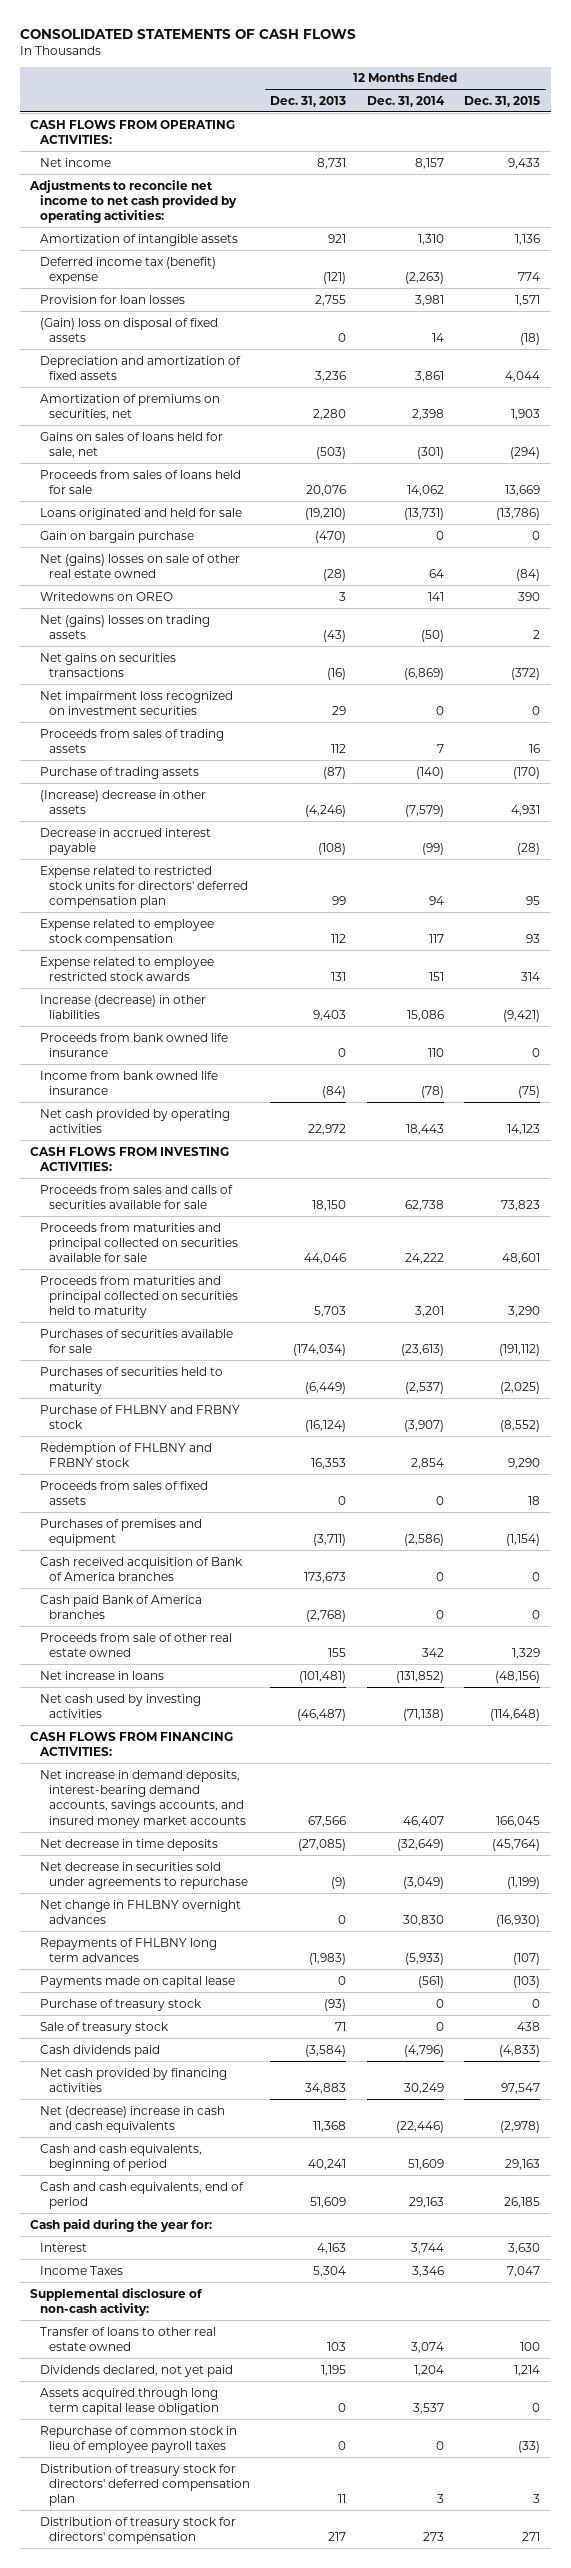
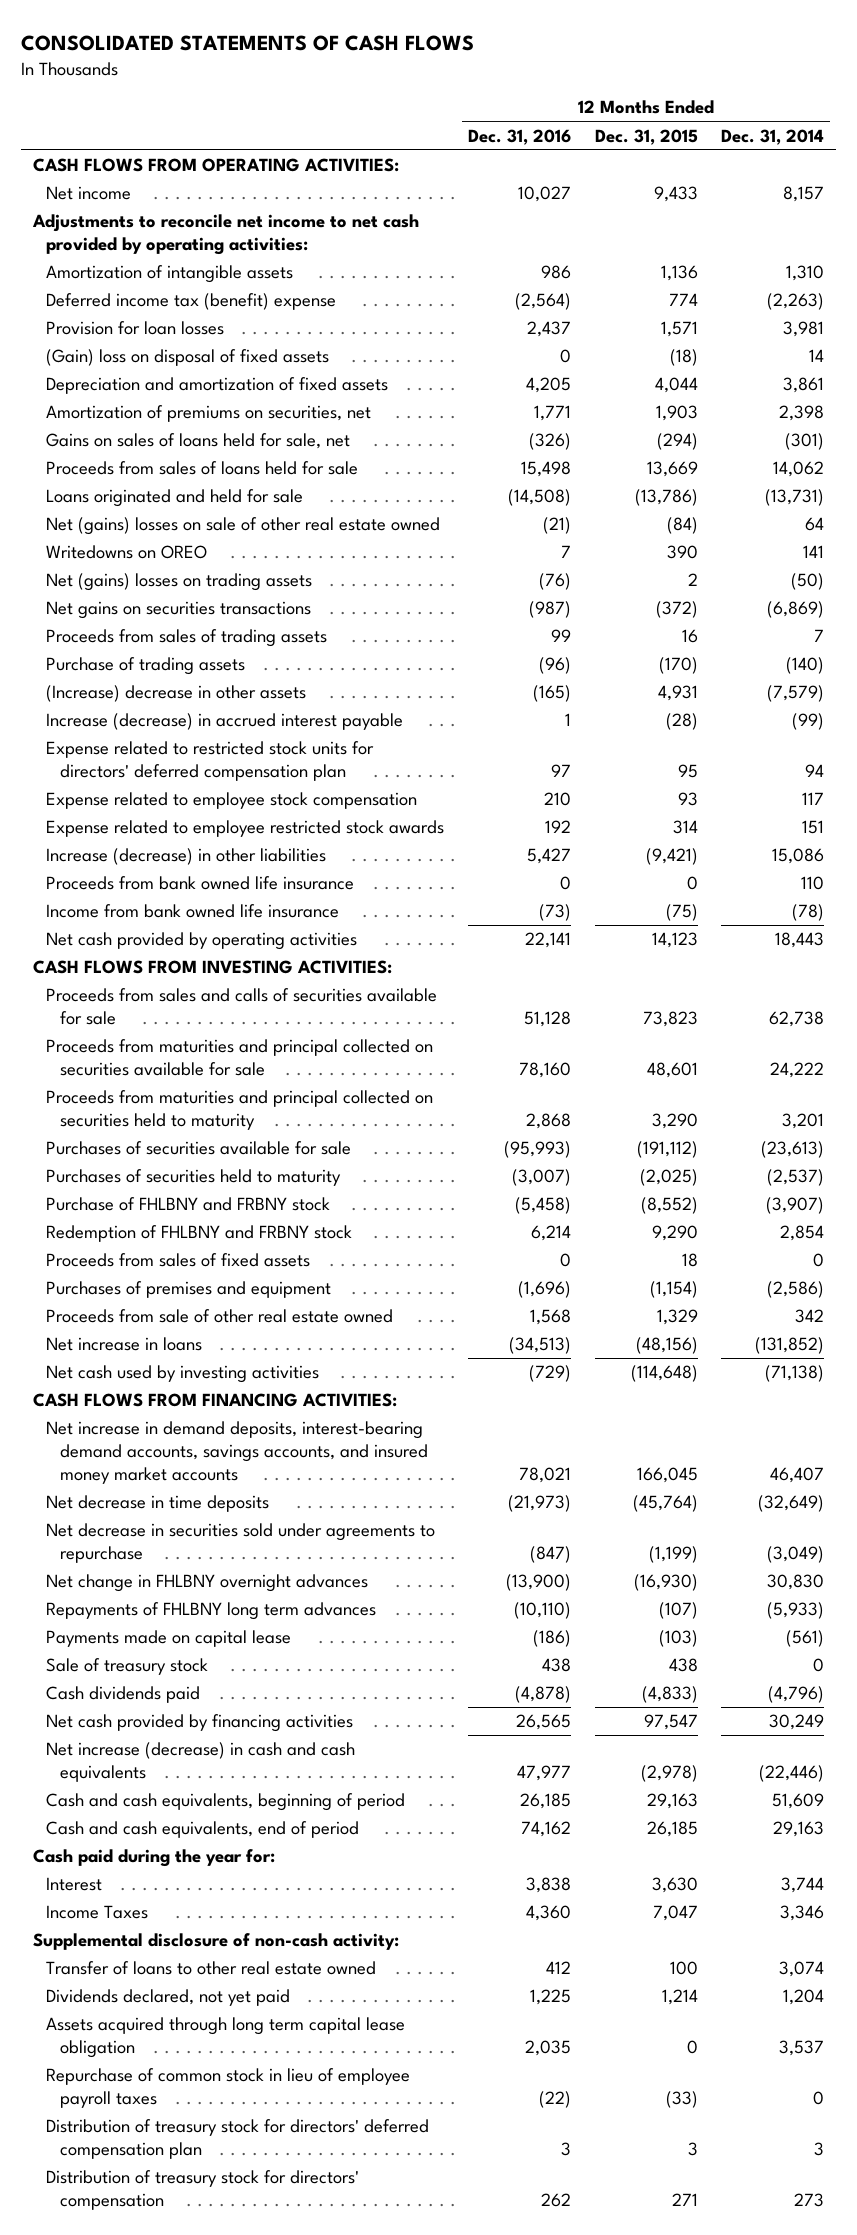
- | 12 Months Ended Dec. 31, 2013 | 12 Months Ended Dec. 31, 2014 | 12 Months Ended Dec. 31, 2015
+ | 12 Months Ended Dec. 31, 2016 | 12 Months Ended Dec. 31, 2015 | 12 Months Ended Dec. 31, 2014
- Gain on bargain purchase | (470) | 0 | 0
- Net impairment loss recognized on investment securities | 29 | 0 | 0
- Decrease in accrued interest payable | (108) | (99) | (28)
+ Increase (decrease) in accrued interest payable | 1 | (28) | (99)
- Cash received acquisition of Bank of America branches | 173,673 | 0 | 0
- Cash paid Bank of America branches | (2,768) | 0 | 0
- Purchase of treasury stock | (93) | 0 | 0
- Net (decrease) increase in cash and cash equivalents | 11,368 | (22,446) | (2,978)
+ Net increase (decrease) in cash and cash equivalents | 47,977 | (2,978) | (22,446)

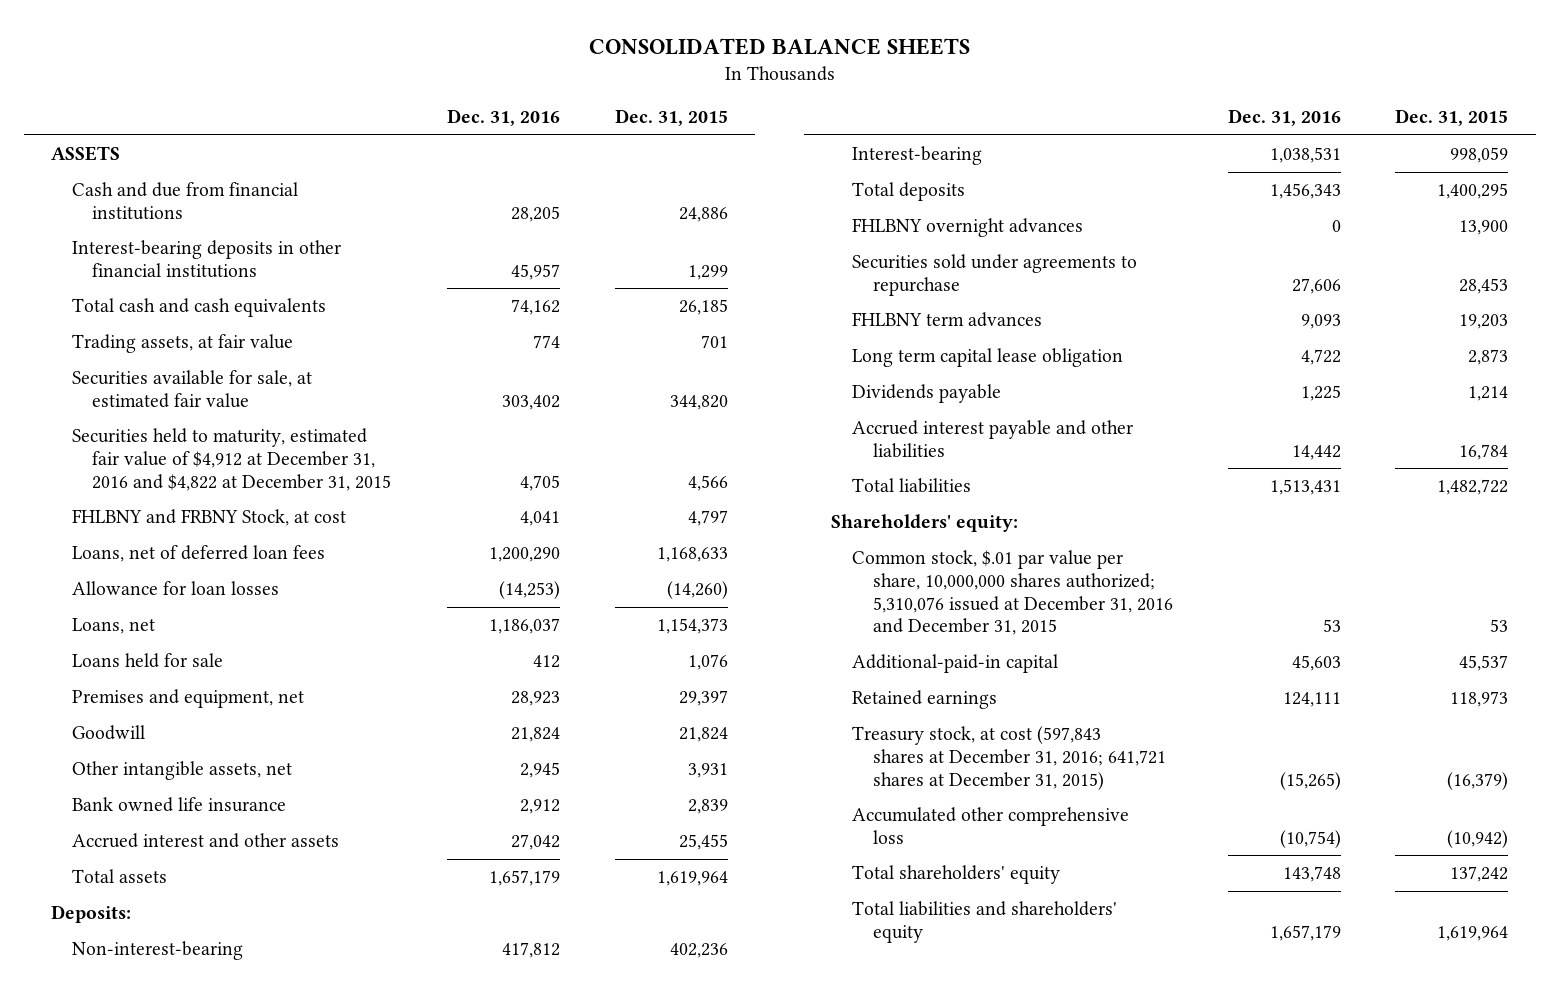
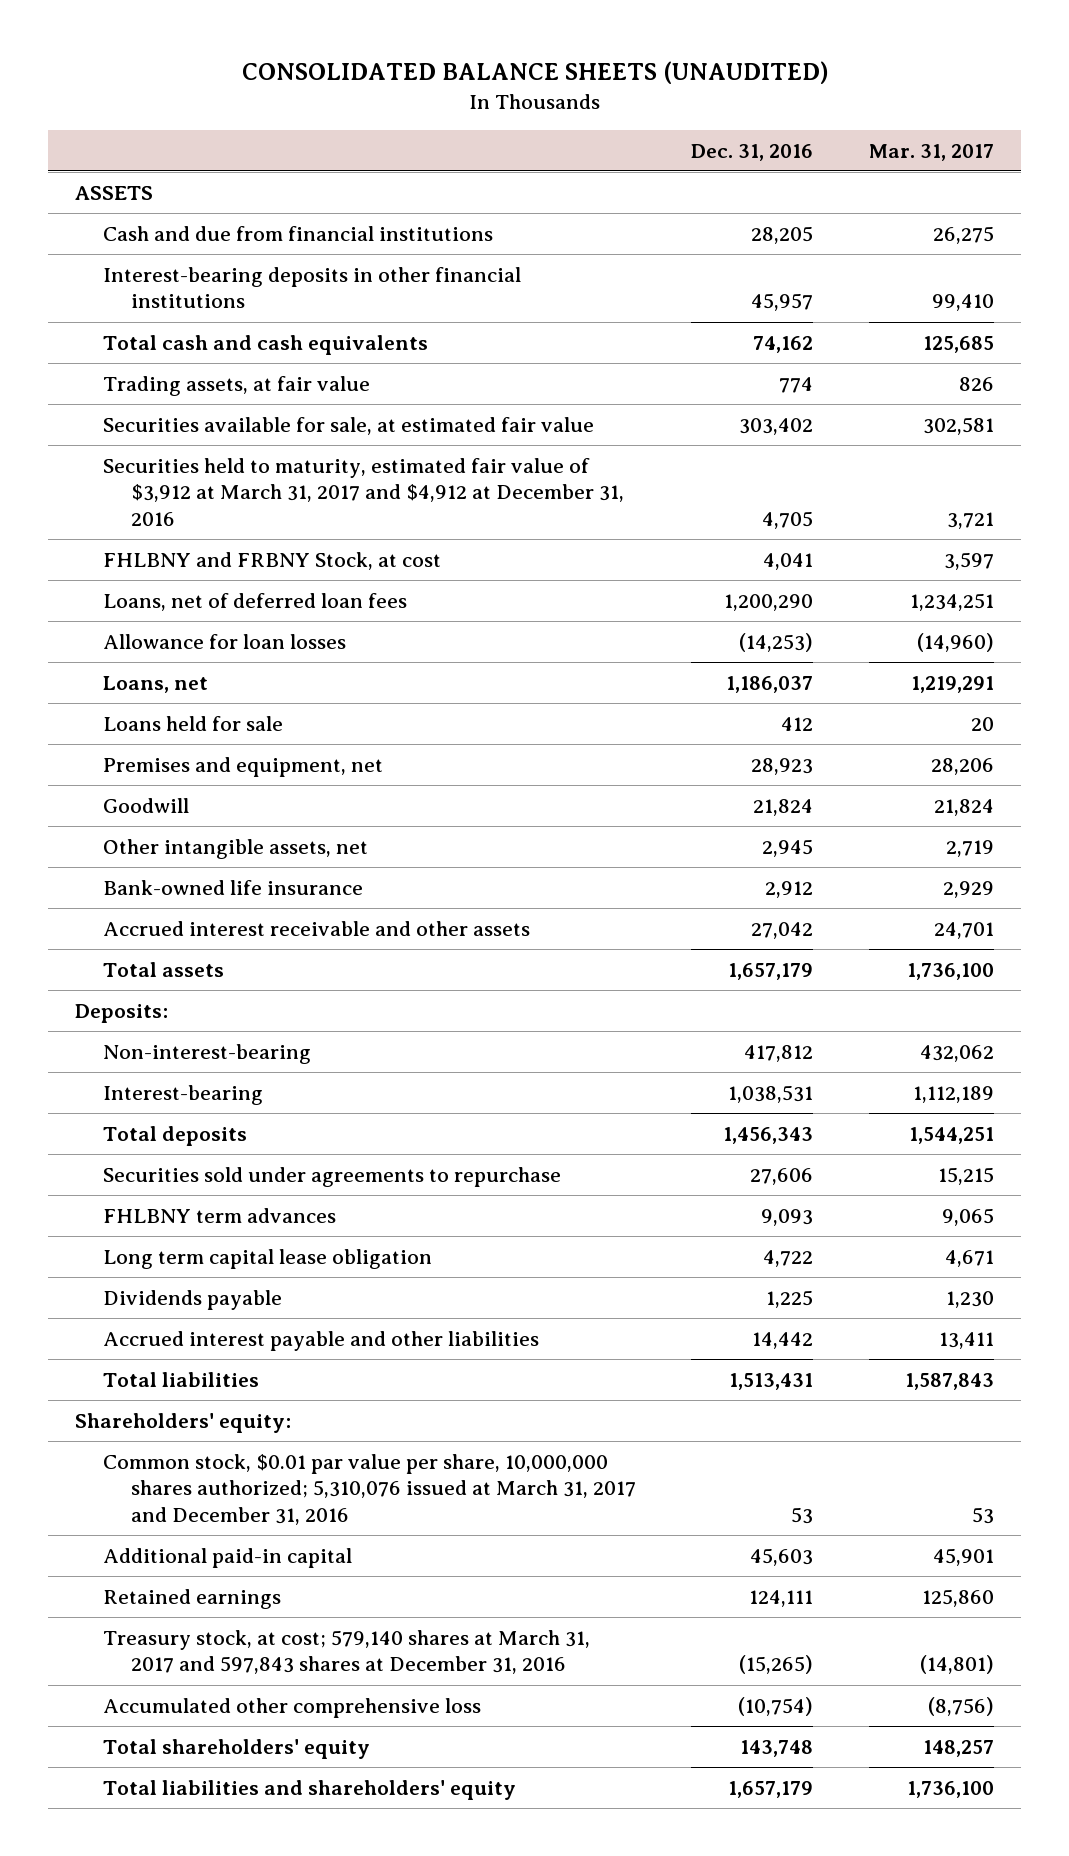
- CONSOLIDATED BALANCE SHEETS
+ CONSOLIDATED BALANCE SHEETS (UNAUDITED)
- | Dec. 31, 2016 | Dec. 31, 2015
+ | Dec. 31, 2016 | Mar. 31, 2017
- Securities held to maturity, estimated fair value of $4,912 at December 31, 2016 and $4,822 at December 31, 2015 | 4,705 | 4,566
+ Securities held to maturity, estimated fair value of $3,912 at March 31, 2017 and $4,912 at December 31, 2016 | 4,705 | 3,721
- Bank owned life insurance | 2,912 | 2,839
- Accrued interest and other assets | 27,042 | 25,455
+ Bank-owned life insurance | 2,912 | 2,929
+ Accrued interest receivable and other assets | 27,042 | 24,701
- FHLBNY overnight advances | 0 | 13,900
- Common stock, $.01 par value per share, 10,000,000 shares authorized; 5,310,076 issued at December 31, 2016 and December 31, 2015 | 53 | 53
- Additional-paid-in capital | 45,603 | 45,537
+ Common stock, $0.01 par value per share, 10,000,000 shares authorized; 5,310,076 issued at March 31, 2017 and December 31, 2016 | 53 | 53
+ Additional paid-in capital | 45,603 | 45,901
- Treasury stock, at cost (597,843 shares at December 31, 2016; 641,721 shares at December 31, 2015) | (15,265) | (16,379)
+ Treasury stock, at cost; 579,140 shares at March 31, 2017 and 597,843 shares at December 31, 2016 | (15,265) | (14,801)

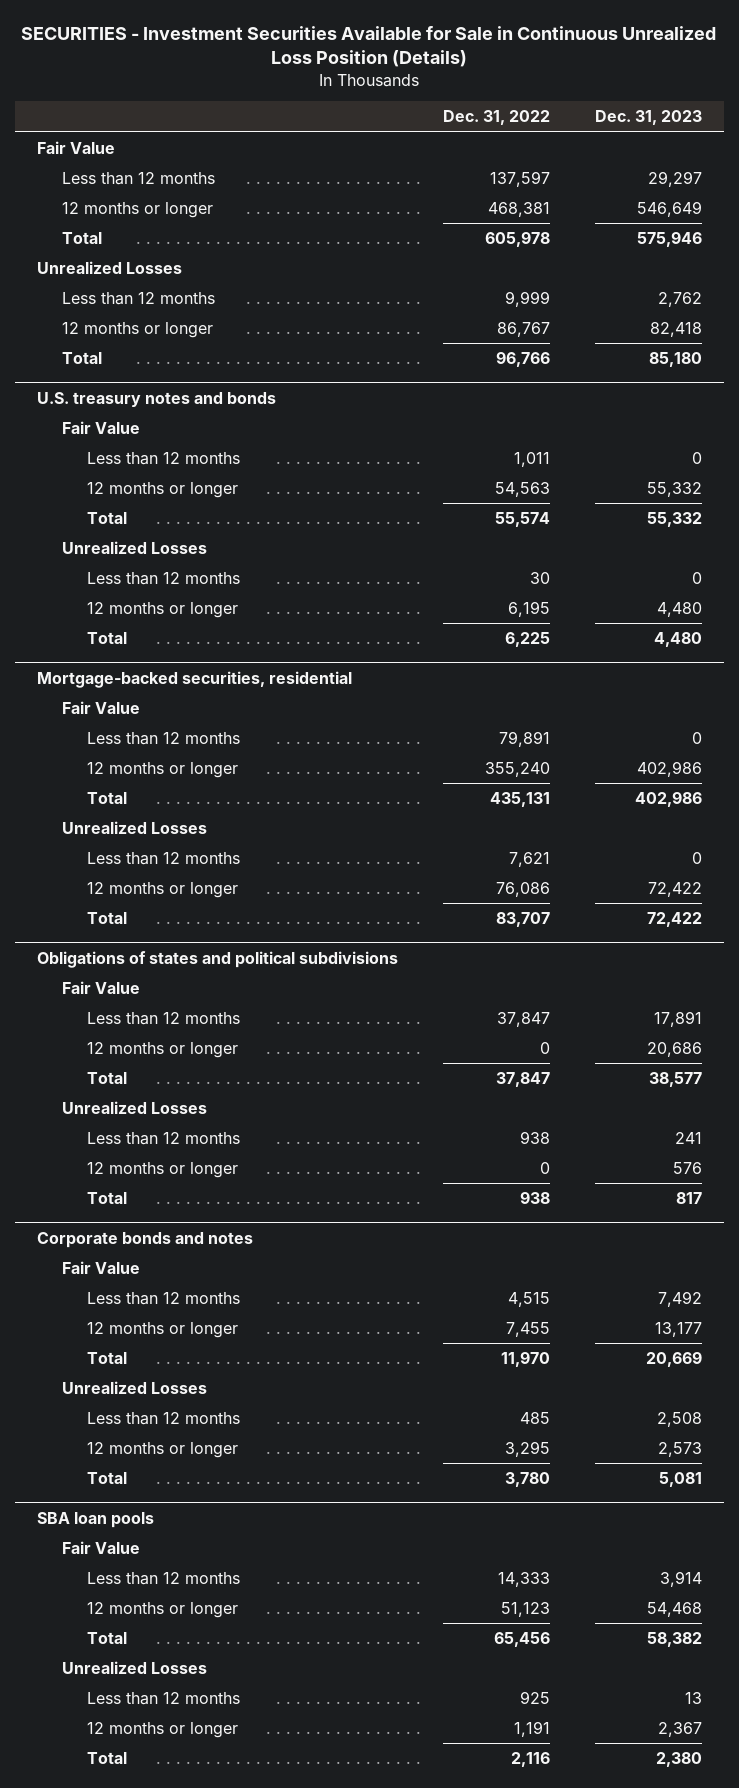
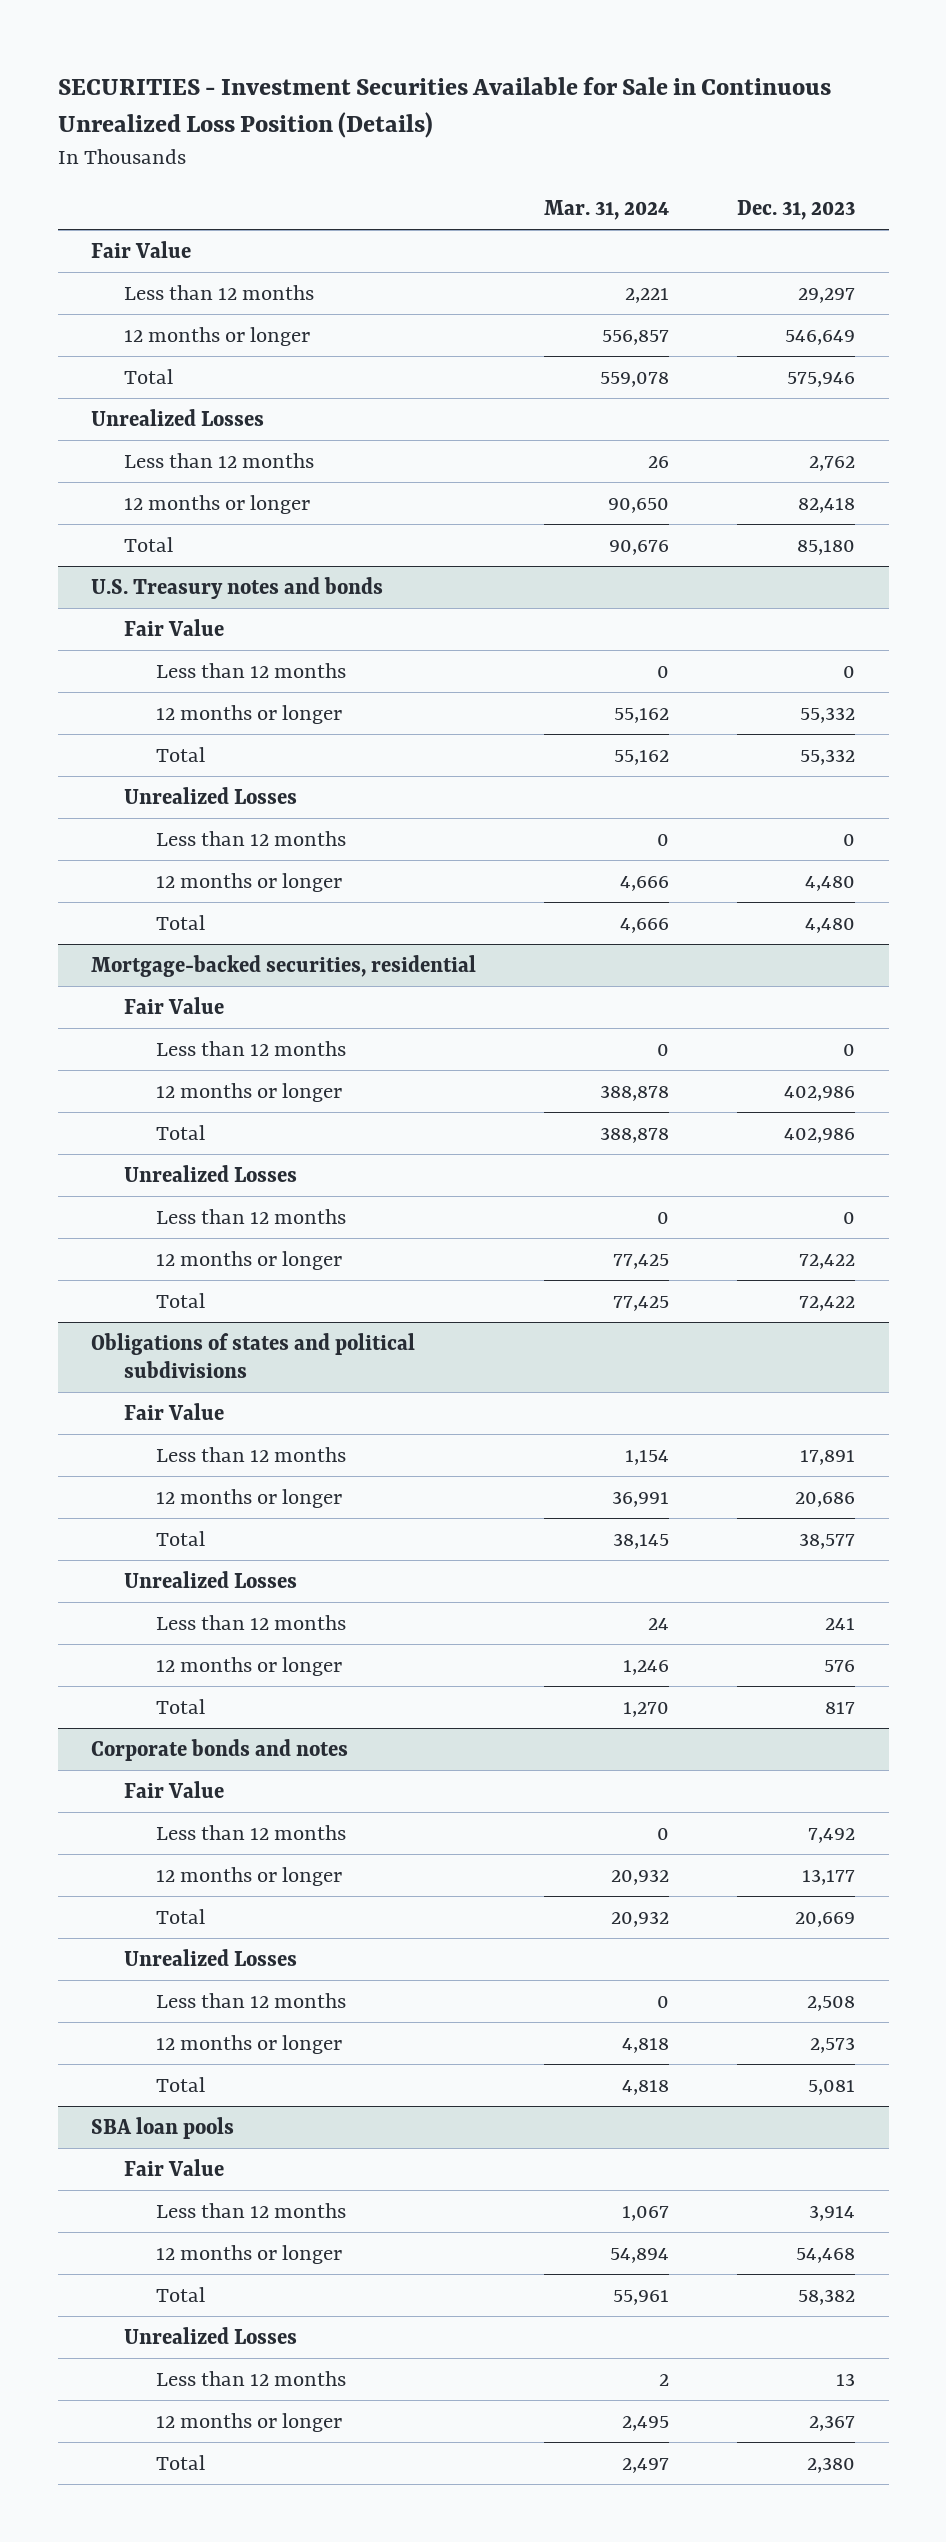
- | Dec. 31, 2022 | Dec. 31, 2023
+ | Mar. 31, 2024 | Dec. 31, 2023
- U.S. treasury notes and bonds
+ U.S. Treasury notes and bonds

